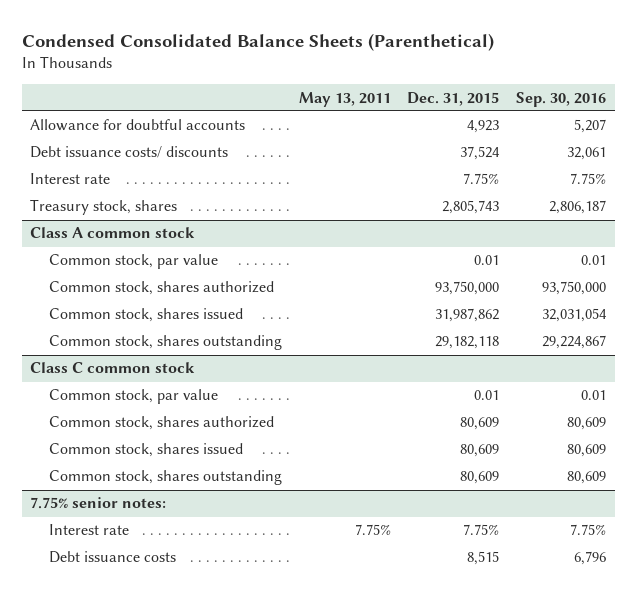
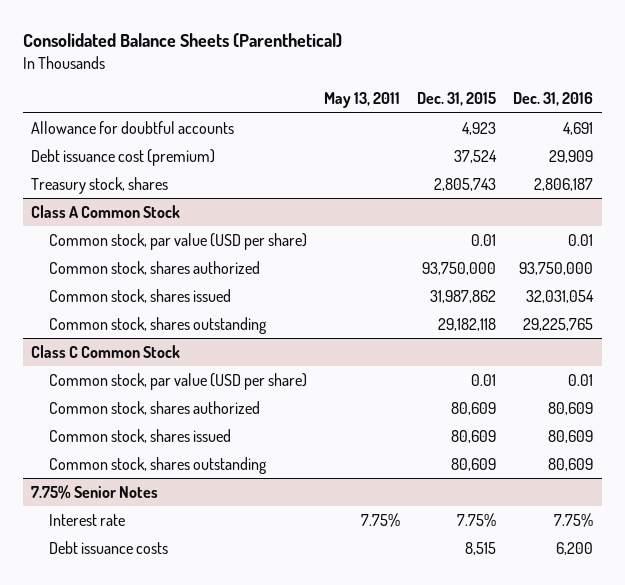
- Condensed Consolidated Balance Sheets (Parenthetical)
+ Consolidated Balance Sheets (Parenthetical)
- | May 13, 2011 | Dec. 31, 2015 | Sep. 30, 2016
+ | May 13, 2011 | Dec. 31, 2015 | Dec. 31, 2016
- Debt issuance costs/ discounts | | 37,524 | 32,061
- Interest rate | | 7.75% | 7.75%
+ Debt issuance cost (premium) | | 37,524 | 29,909
- Class A common stock
- Common stock, par value | | 0.01 | 0.01
+ Class A Common Stock
+ Common stock, par value (USD per share) | | 0.01 | 0.01
- Class C common stock
- Common stock, par value | | 0.01 | 0.01
+ Class C Common Stock
+ Common stock, par value (USD per share) | | 0.01 | 0.01
- 7.75% senior notes:
+ 7.75% Senior Notes

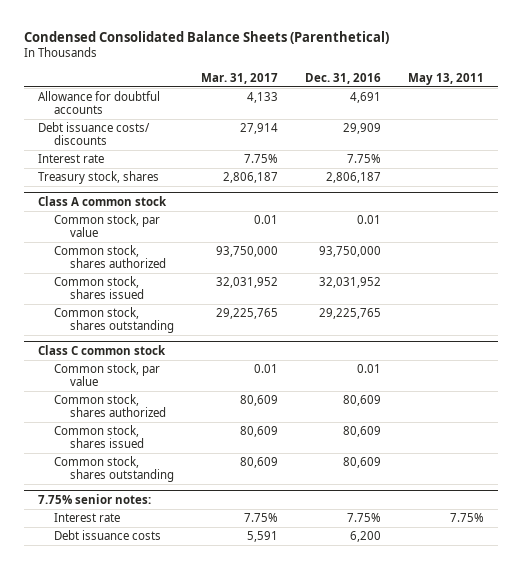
- Consolidated Balance Sheets (Parenthetical)
+ Condensed Consolidated Balance Sheets (Parenthetical)
- | May 13, 2011 | Dec. 31, 2015 | Dec. 31, 2016
+ | Mar. 31, 2017 | Dec. 31, 2016 | May 13, 2011
- Debt issuance cost (premium) | | 37,524 | 29,909
+ Debt issuance costs/ discounts | 27,914 | 29,909 |
+ Interest rate | 7.75% | 7.75% |
- Class A Common Stock
- Common stock, par value (USD per share) | | 0.01 | 0.01
+ Class A common stock
+ Common stock, par value | 0.01 | 0.01 |
- Common stock, shares issued | | 31,987,862 | 32,031,054
+ Common stock, shares issued | 32,031,952 | 32,031,952 |
- Class C Common Stock
- Common stock, par value (USD per share) | | 0.01 | 0.01
+ Class C common stock
+ Common stock, par value | 0.01 | 0.01 |
- 7.75% Senior Notes
+ 7.75% senior notes:

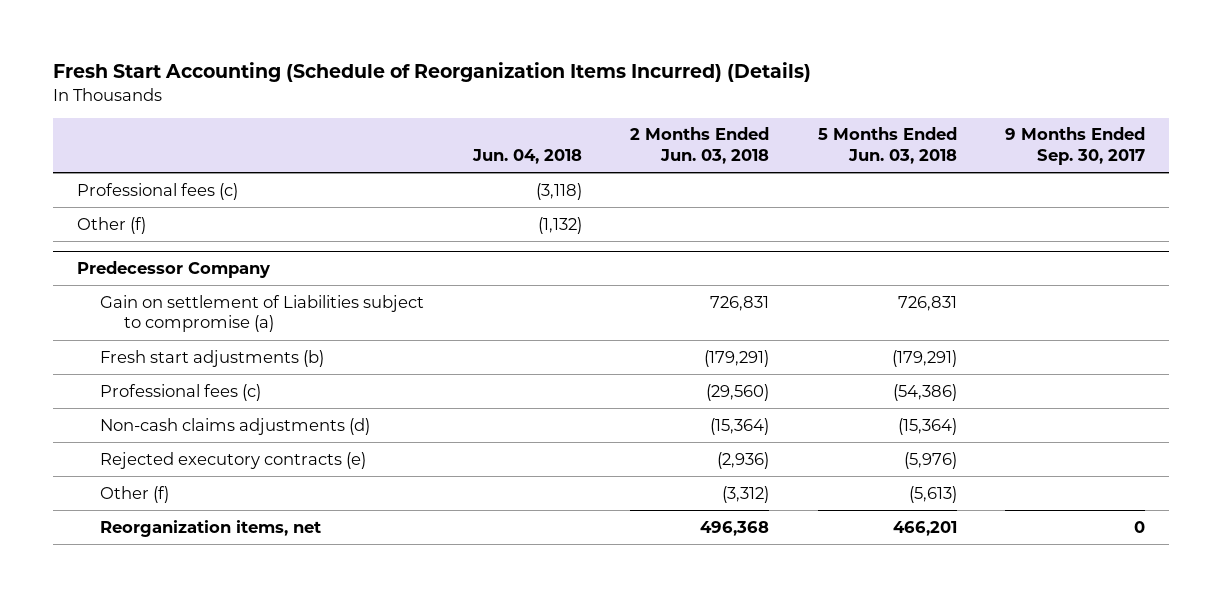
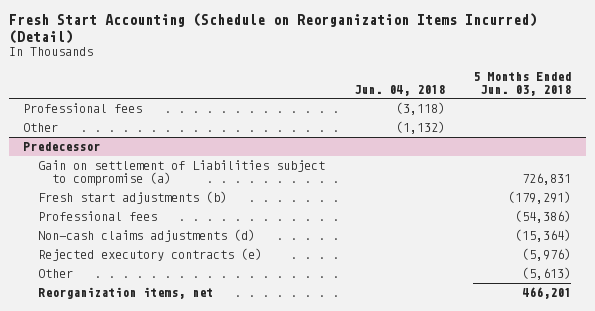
- Fresh Start Accounting (Schedule of Reorganization Items Incurred) (Details)
+ Fresh Start Accounting (Schedule on Reorganization Items Incurred) (Detail)
- | Jun. 04, 2018 | 2 Months Ended Jun. 03, 2018 | 5 Months Ended Jun. 03, 2018 | 9 Months Ended Sep. 30, 2017
+ | Jun. 04, 2018 | 5 Months Ended Jun. 03, 2018
- Professional fees (c) | (3,118) | | |
- Other (f) | (1,132) | | |
- Predecessor Company
+ Professional fees | (3,118) |
+ Other | (1,132) |
+ Predecessor
- Professional fees (c) | | (29,560) | (54,386) |
+ Professional fees | | (54,386)
- Other (f) | | (3,312) | (5,613) |
+ Other | | (5,613)

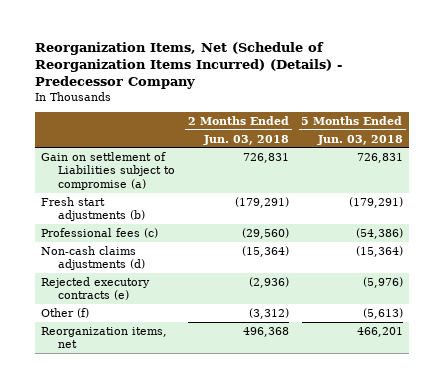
- Fresh Start Accounting (Schedule on Reorganization Items Incurred) (Detail)
+ Reorganization Items, Net (Schedule of Reorganization Items Incurred) (Details) - Predecessor Company
- | Jun. 04, 2018 | 5 Months Ended Jun. 03, 2018
+ | 2 Months Ended Jun. 03, 2018 | 5 Months Ended Jun. 03, 2018
- Professional fees | (3,118) |
- Other | (1,132) |
- Predecessor
- Professional fees | | (54,386)
+ Professional fees (c) | (29,560) | (54,386)
- Other | | (5,613)
+ Other (f) | (3,312) | (5,613)

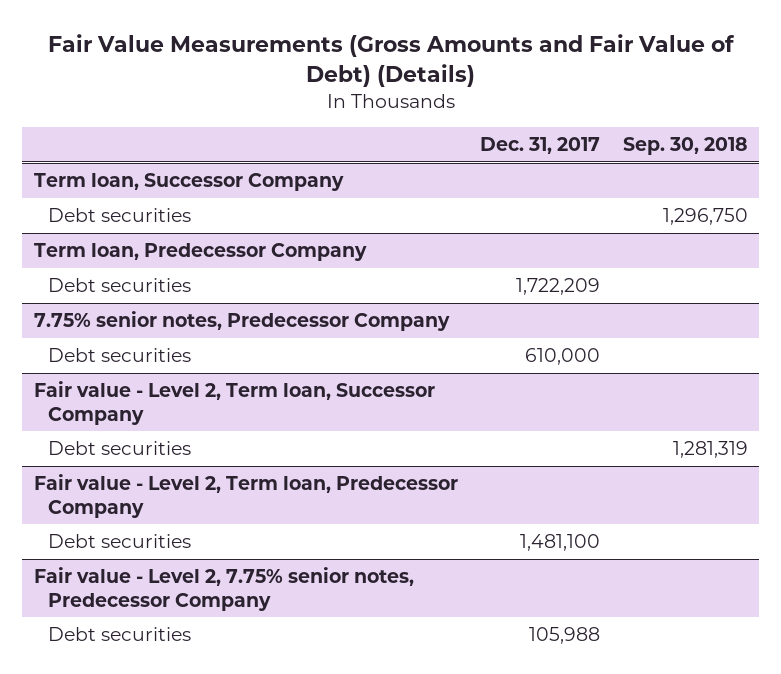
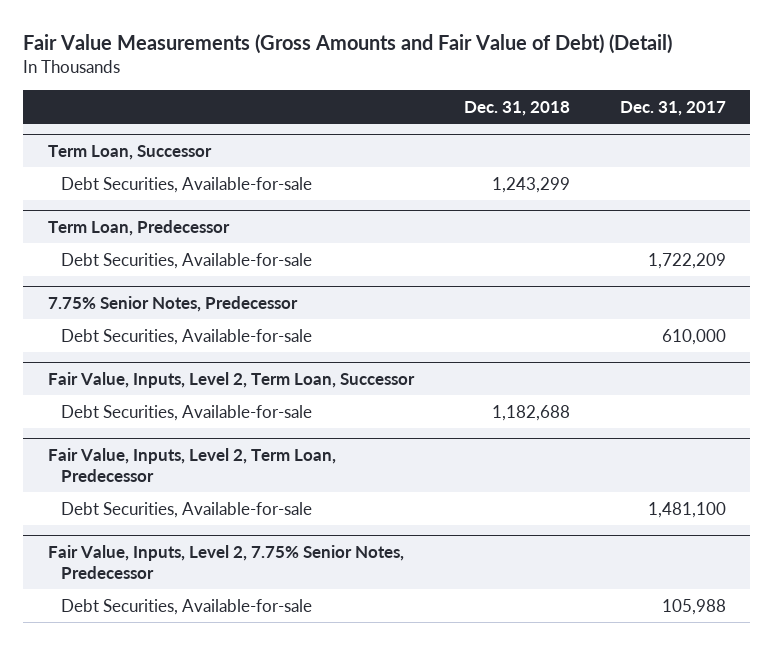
- Fair Value Measurements (Gross Amounts and Fair Value of Debt) (Details)
+ Fair Value Measurements (Gross Amounts and Fair Value of Debt) (Detail)
- | Dec. 31, 2017 | Sep. 30, 2018
+ | Dec. 31, 2018 | Dec. 31, 2017
- Term loan, Successor Company
- Debt securities | | 1,296,750
- Term loan, Predecessor Company
- Debt securities | 1,722,209 |
- 7.75% senior notes, Predecessor Company
- Debt securities | 610,000 |
- Fair value - Level 2, Term loan, Successor Company
- Debt securities | | 1,281,319
- Fair value - Level 2, Term loan, Predecessor Company
- Debt securities | 1,481,100 |
- Fair value - Level 2, 7.75% senior notes, Predecessor Company
- Debt securities | 105,988 |
+ Term Loan, Successor
+ Debt Securities, Available-for-sale | 1,243,299 |
+ Term Loan, Predecessor
+ Debt Securities, Available-for-sale | | 1,722,209
+ 7.75% Senior Notes, Predecessor
+ Debt Securities, Available-for-sale | | 610,000
+ Fair Value, Inputs, Level 2, Term Loan, Successor
+ Debt Securities, Available-for-sale | 1,182,688 |
+ Fair Value, Inputs, Level 2, Term Loan, Predecessor
+ Debt Securities, Available-for-sale | | 1,481,100
+ Fair Value, Inputs, Level 2, 7.75% Senior Notes, Predecessor
+ Debt Securities, Available-for-sale | | 105,988

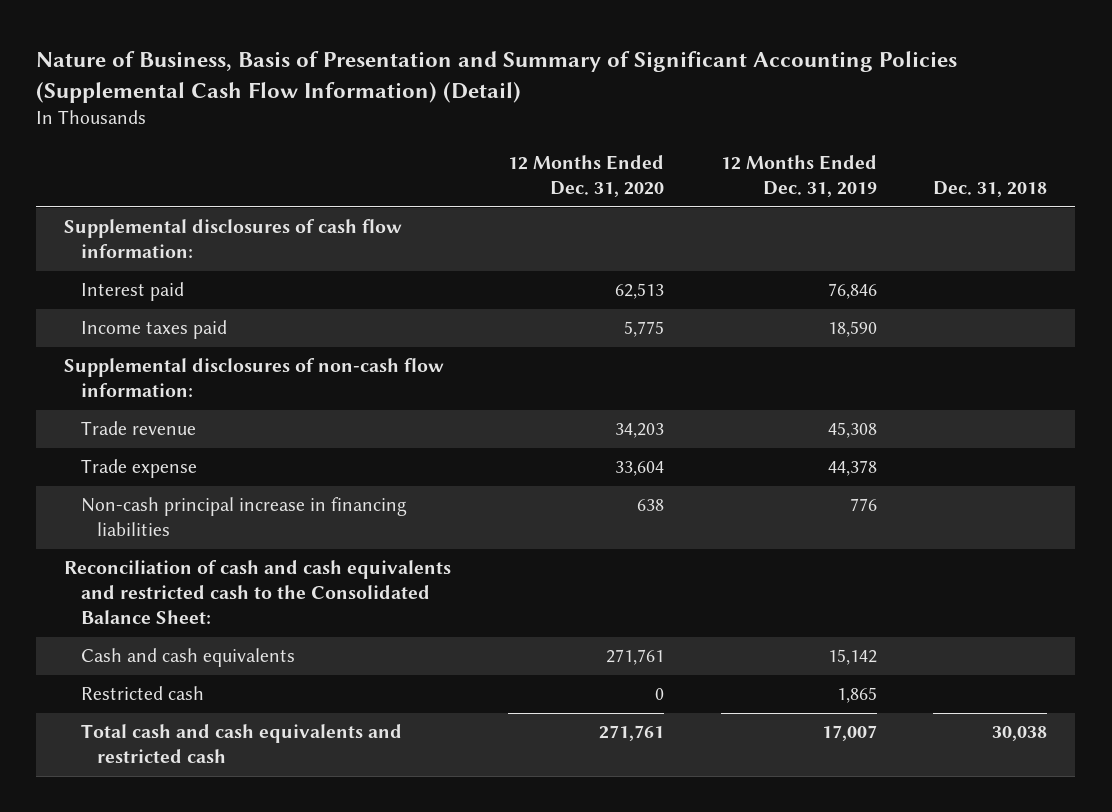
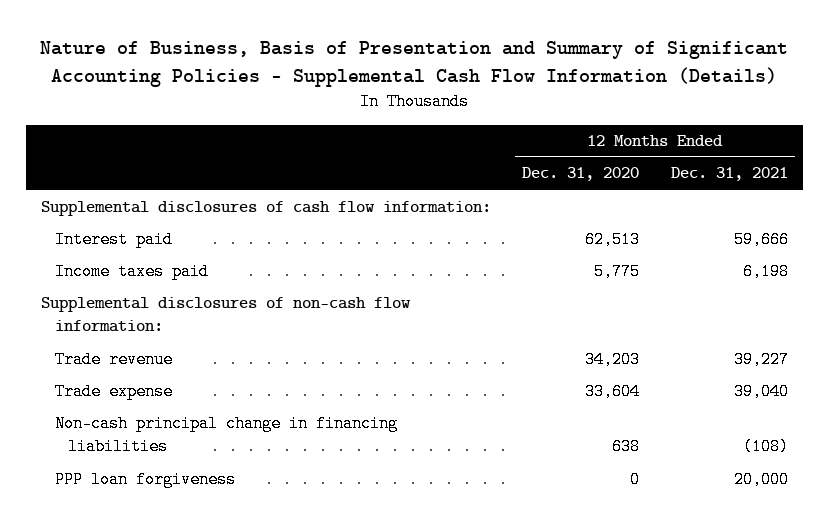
- Nature of Business, Basis of Presentation and Summary of Significant Accounting Policies (Supplemental Cash Flow Information) (Detail)
+ Nature of Business, Basis of Presentation and Summary of Significant Accounting Policies - Supplemental Cash Flow Information (Details)
- | 12 Months Ended Dec. 31, 2020 | 12 Months Ended Dec. 31, 2019 | Dec. 31, 2018
+ | 12 Months Ended Dec. 31, 2020 | 12 Months Ended Dec. 31, 2021
- Non-cash principal increase in financing liabilities | 638 | 776 |
- Reconciliation of cash and cash equivalents and restricted cash to the Consolidated Balance Sheet:
- Cash and cash equivalents | 271,761 | 15,142 |
- Restricted cash | 0 | 1,865 |
- Total cash and cash equivalents and restricted cash | 271,761 | 17,007 | 30,038
+ Non-cash principal change in financing liabilities | 638 | (108)
+ PPP loan forgiveness | 0 | 20,000

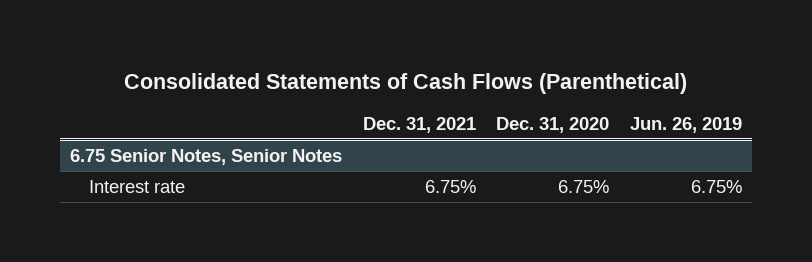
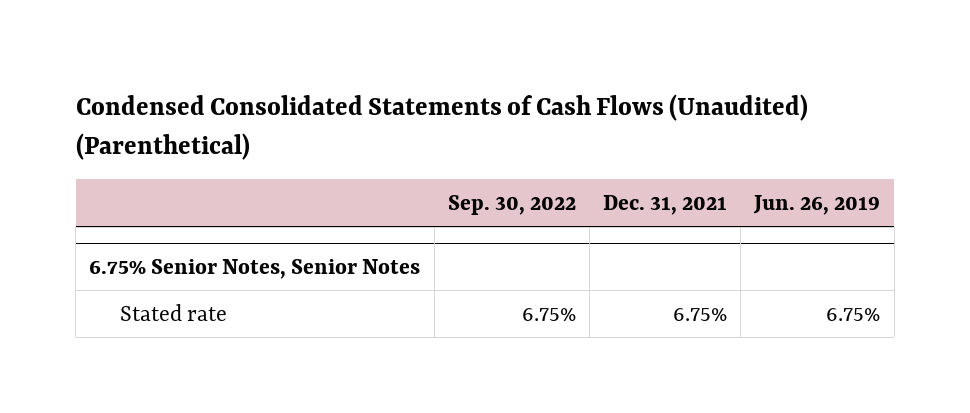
- Consolidated Statements of Cash Flows (Parenthetical)
+ Condensed Consolidated Statements of Cash Flows (Unaudited) (Parenthetical)
- | Dec. 31, 2021 | Dec. 31, 2020 | Jun. 26, 2019
+ | Sep. 30, 2022 | Dec. 31, 2021 | Jun. 26, 2019
- 6.75 Senior Notes, Senior Notes
- Interest rate | 6.75% | 6.75% | 6.75%
+ 6.75% Senior Notes, Senior Notes
+ Stated rate | 6.75% | 6.75% | 6.75%

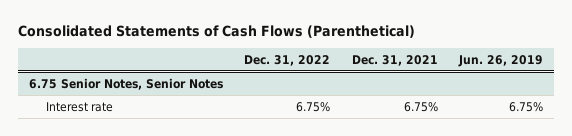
- Condensed Consolidated Statements of Cash Flows (Unaudited) (Parenthetical)
+ Consolidated Statements of Cash Flows (Parenthetical)
- | Sep. 30, 2022 | Dec. 31, 2021 | Jun. 26, 2019
+ | Dec. 31, 2022 | Dec. 31, 2021 | Jun. 26, 2019
- 6.75% Senior Notes, Senior Notes
- Stated rate | 6.75% | 6.75% | 6.75%
+ 6.75 Senior Notes, Senior Notes
+ Interest rate | 6.75% | 6.75% | 6.75%

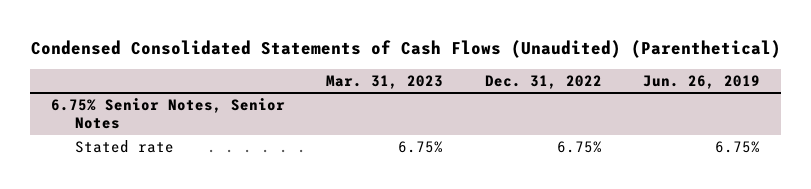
- Consolidated Statements of Cash Flows (Parenthetical)
+ Condensed Consolidated Statements of Cash Flows (Unaudited) (Parenthetical)
- | Dec. 31, 2022 | Dec. 31, 2021 | Jun. 26, 2019
+ | Mar. 31, 2023 | Dec. 31, 2022 | Jun. 26, 2019
- 6.75 Senior Notes, Senior Notes
- Interest rate | 6.75% | 6.75% | 6.75%
+ 6.75% Senior Notes, Senior Notes
+ Stated rate | 6.75% | 6.75% | 6.75%

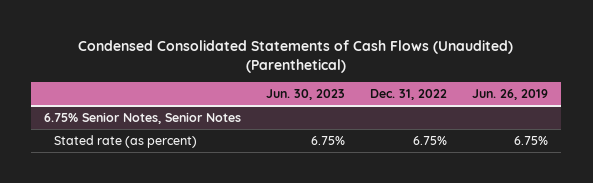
- | Mar. 31, 2023 | Dec. 31, 2022 | Jun. 26, 2019
+ | Jun. 30, 2023 | Dec. 31, 2022 | Jun. 26, 2019
@ 6.75% Senior Notes, Senior Notes
- Stated rate | 6.75% | 6.75% | 6.75%
+ Stated rate (as percent) | 6.75% | 6.75% | 6.75%

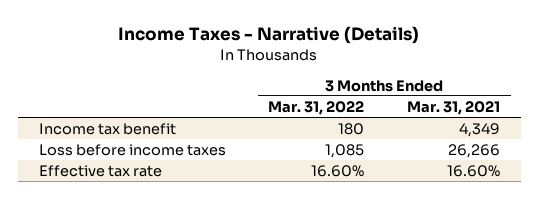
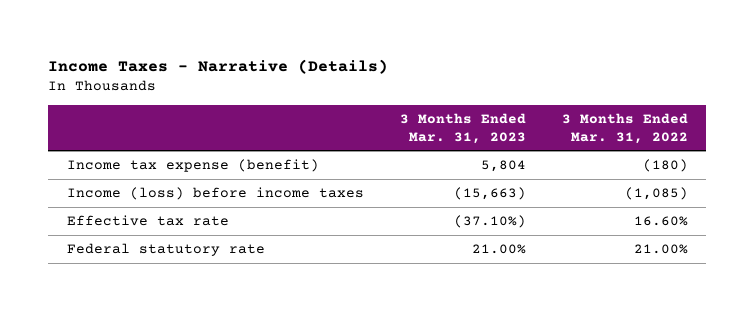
- | 3 Months Ended Mar. 31, 2022 | 3 Months Ended Mar. 31, 2021
+ | 3 Months Ended Mar. 31, 2023 | 3 Months Ended Mar. 31, 2022
- Income tax benefit | 180 | 4,349
- Loss before income taxes | 1,085 | 26,266
+ Income tax expense (benefit) | 5,804 | (180)
+ Income (loss) before income taxes | (15,663) | (1,085)
+ Federal statutory rate | 21.00% | 21.00%

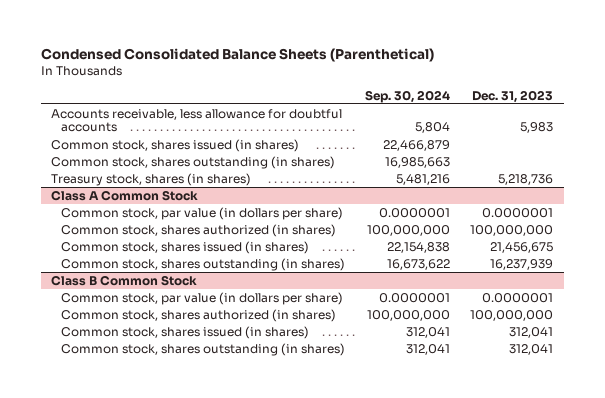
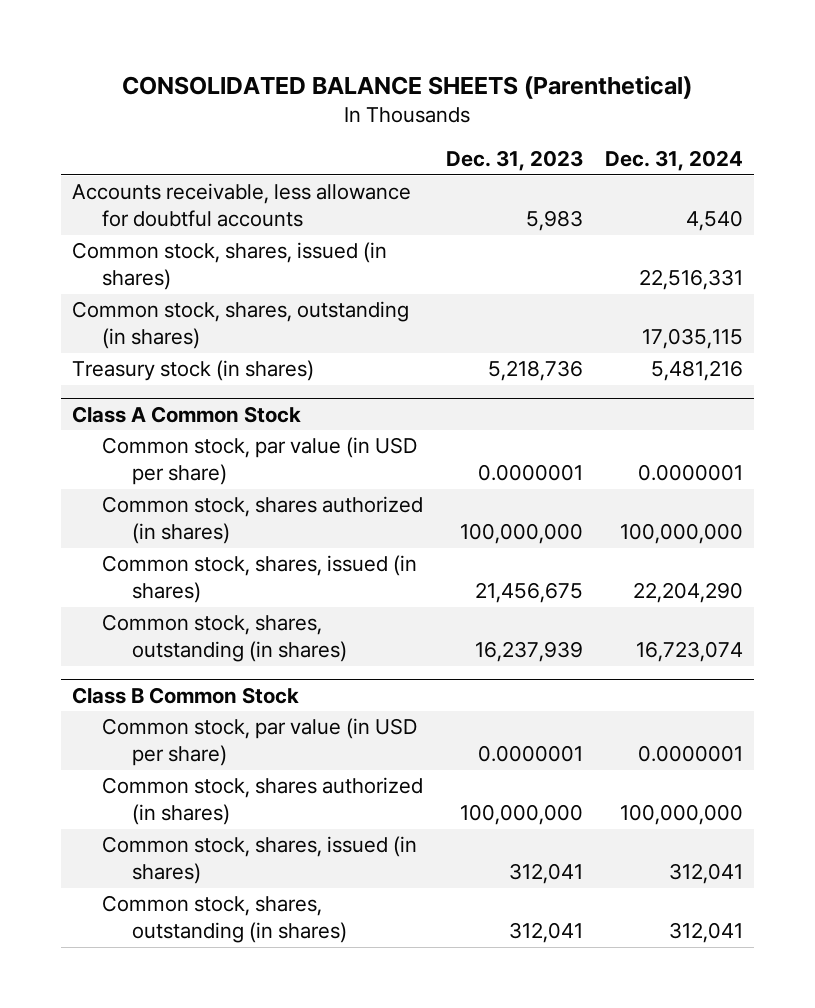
- Condensed Consolidated Balance Sheets (Parenthetical)
+ CONSOLIDATED BALANCE SHEETS (Parenthetical)
- | Sep. 30, 2024 | Dec. 31, 2023
+ | Dec. 31, 2023 | Dec. 31, 2024
- Common stock, shares issued (in shares) | 22,466,879 |
- Common stock, shares outstanding (in shares) | 16,985,663 |
- Treasury stock, shares (in shares) | 5,481,216 | 5,218,736
+ Common stock, shares, issued (in shares) | | 22,516,331
+ Common stock, shares, outstanding (in shares) | | 17,035,115
+ Treasury stock (in shares) | 5,218,736 | 5,481,216
@ Class A Common Stock
- Common stock, par value (in dollars per share) | 0.0000001 | 0.0000001
+ Common stock, par value (in USD per share) | 0.0000001 | 0.0000001
- Common stock, shares issued (in shares) | 22,154,838 | 21,456,675
- Common stock, shares outstanding (in shares) | 16,673,622 | 16,237,939
+ Common stock, shares, issued (in shares) | 21,456,675 | 22,204,290
+ Common stock, shares, outstanding (in shares) | 16,237,939 | 16,723,074
@ Class B Common Stock
- Common stock, par value (in dollars per share) | 0.0000001 | 0.0000001
+ Common stock, par value (in USD per share) | 0.0000001 | 0.0000001
- Common stock, shares issued (in shares) | 312,041 | 312,041
- Common stock, shares outstanding (in shares) | 312,041 | 312,041
+ Common stock, shares, issued (in shares) | 312,041 | 312,041
+ Common stock, shares, outstanding (in shares) | 312,041 | 312,041

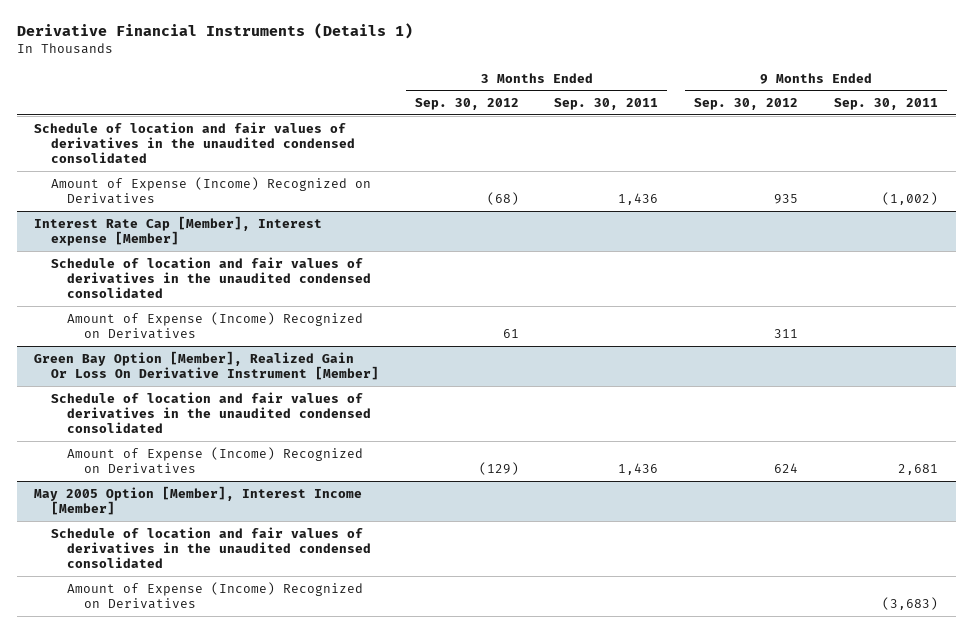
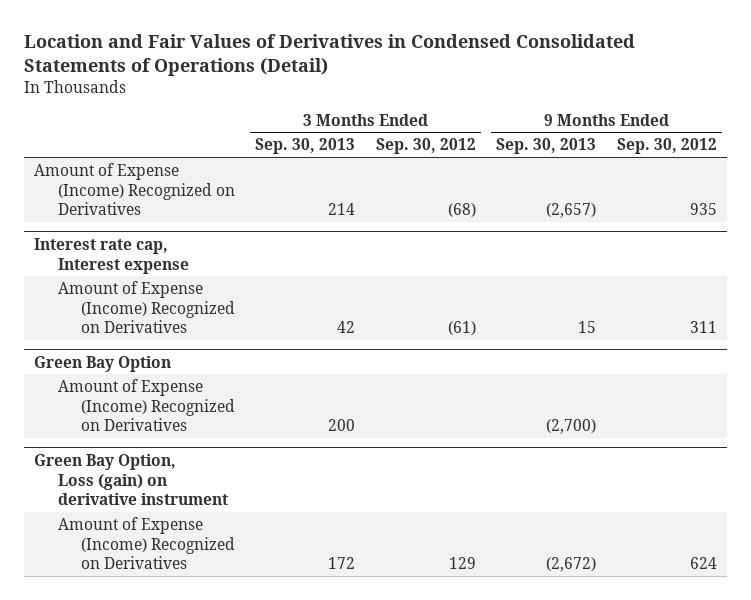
- Derivative Financial Instruments (Details 1)
+ Location and Fair Values of Derivatives in Condensed Consolidated Statements of Operations (Detail)
- | 3 Months Ended Sep. 30, 2012 | 3 Months Ended Sep. 30, 2011 | 9 Months Ended Sep. 30, 2012 | 9 Months Ended Sep. 30, 2011
+ | 3 Months Ended Sep. 30, 2013 | 3 Months Ended Sep. 30, 2012 | 9 Months Ended Sep. 30, 2013 | 9 Months Ended Sep. 30, 2012
- Schedule of location and fair values of derivatives in the unaudited condensed consolidated
- Interest Rate Cap [Member], Interest expense [Member]
- Schedule of location and fair values of derivatives in the unaudited condensed consolidated
- Amount of Expense (Income) Recognized on Derivatives | 61 | | 311 |
- Green Bay Option [Member], Realized Gain Or Loss On Derivative Instrument [Member]
- Schedule of location and fair values of derivatives in the unaudited condensed consolidated
- Amount of Expense (Income) Recognized on Derivatives | (129) | 1,436 | 624 | 2,681
- May 2005 Option [Member], Interest Income [Member]
- Schedule of location and fair values of derivatives in the unaudited condensed consolidated
+ Interest rate cap, Interest expense
+ Amount of Expense (Income) Recognized on Derivatives | 42 | (61) | 15 | 311
+ Green Bay Option
+ Green Bay Option, Loss (gain) on derivative instrument
+ Amount of Expense (Income) Recognized on Derivatives | 172 | 129 | (2,672) | 624

